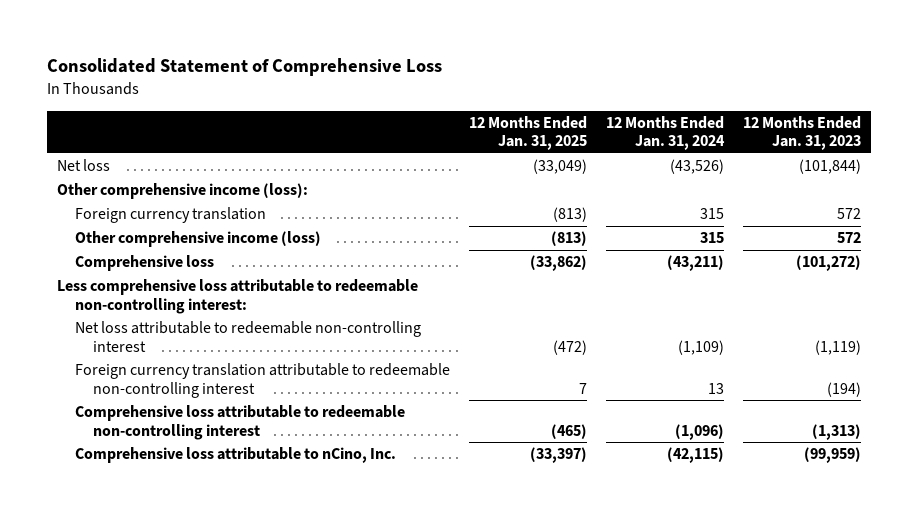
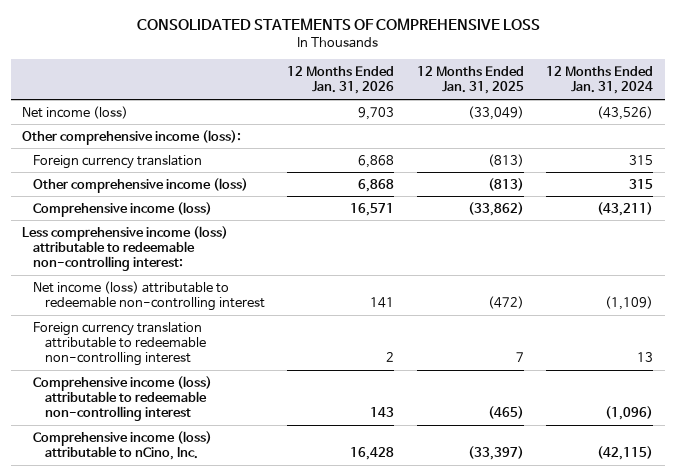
- Consolidated Statement of Comprehensive Loss
+ CONSOLIDATED STATEMENTS OF COMPREHENSIVE LOSS
- | 12 Months Ended Jan. 31, 2025 | 12 Months Ended Jan. 31, 2024 | 12 Months Ended Jan. 31, 2023
+ | 12 Months Ended Jan. 31, 2026 | 12 Months Ended Jan. 31, 2025 | 12 Months Ended Jan. 31, 2024
- Net loss | (33,049) | (43,526) | (101,844)
+ Net income (loss) | 9,703 | (33,049) | (43,526)
- Comprehensive loss | (33,862) | (43,211) | (101,272)
- Less comprehensive loss attributable to redeemable non-controlling interest:
- Net loss attributable to redeemable non-controlling interest | (472) | (1,109) | (1,119)
+ Comprehensive income (loss) | 16,571 | (33,862) | (43,211)
+ Less comprehensive income (loss) attributable to redeemable non-controlling interest:
+ Net income (loss) attributable to redeemable non-controlling interest | 141 | (472) | (1,109)
- Comprehensive loss attributable to redeemable non-controlling interest | (465) | (1,096) | (1,313)
- Comprehensive loss attributable to nCino, Inc. | (33,397) | (42,115) | (99,959)
+ Comprehensive income (loss) attributable to redeemable non-controlling interest | 143 | (465) | (1,096)
+ Comprehensive income (loss) attributable to nCino, Inc. | 16,428 | (33,397) | (42,115)

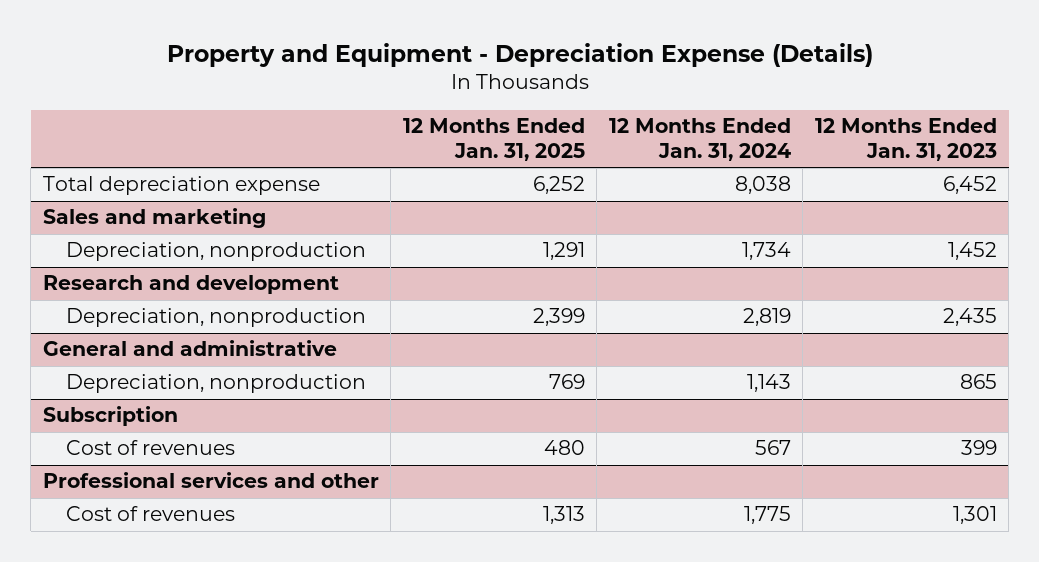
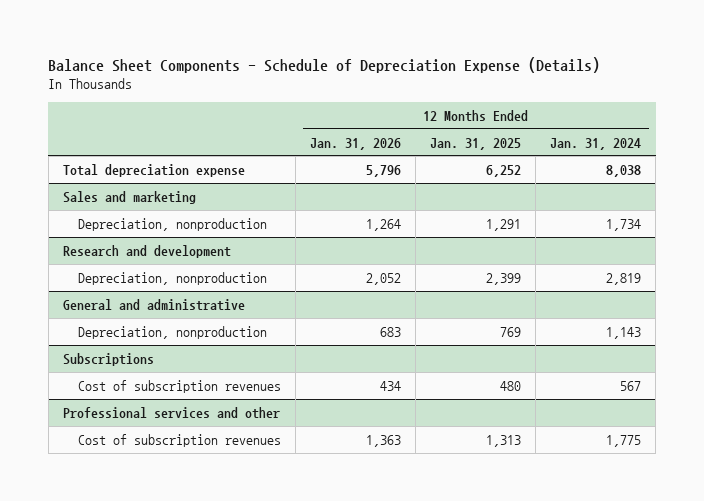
- Property and Equipment - Depreciation Expense (Details)
+ Balance Sheet Components - Schedule of Depreciation Expense (Details)
- | 12 Months Ended Jan. 31, 2025 | 12 Months Ended Jan. 31, 2024 | 12 Months Ended Jan. 31, 2023
+ | 12 Months Ended Jan. 31, 2026 | 12 Months Ended Jan. 31, 2025 | 12 Months Ended Jan. 31, 2024
- Subscription
- Cost of revenues | 480 | 567 | 399
+ Subscriptions
+ Cost of subscription revenues | 434 | 480 | 567
@ Professional services and other
- Cost of revenues | 1,313 | 1,775 | 1,301
+ Cost of subscription revenues | 1,363 | 1,313 | 1,775

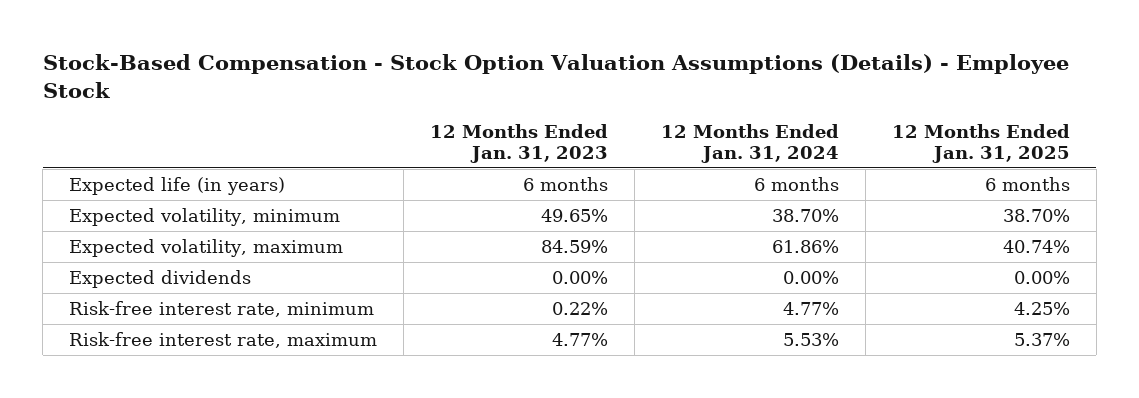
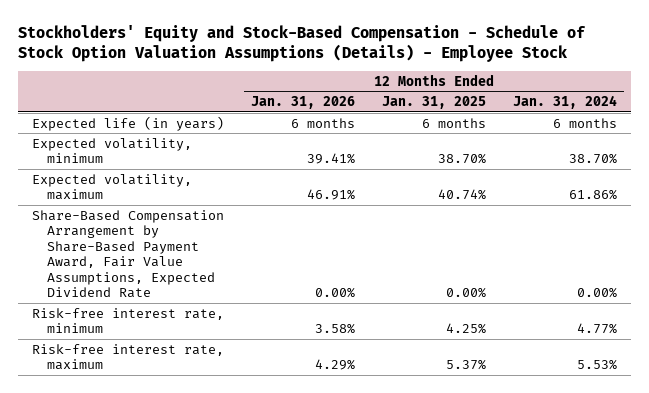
- Stock-Based Compensation - Stock Option Valuation Assumptions (Details) - Employee Stock
+ Stockholders' Equity and Stock-Based Compensation - Schedule of Stock Option Valuation Assumptions (Details) - Employee Stock
- | 12 Months Ended Jan. 31, 2023 | 12 Months Ended Jan. 31, 2024 | 12 Months Ended Jan. 31, 2025
+ | 12 Months Ended Jan. 31, 2026 | 12 Months Ended Jan. 31, 2025 | 12 Months Ended Jan. 31, 2024
- Expected dividends | 0.00% | 0.00% | 0.00%
+ Share-Based Compensation Arrangement by Share-Based Payment Award, Fair Value Assumptions, Expected Dividend Rate | 0.00% | 0.00% | 0.00%

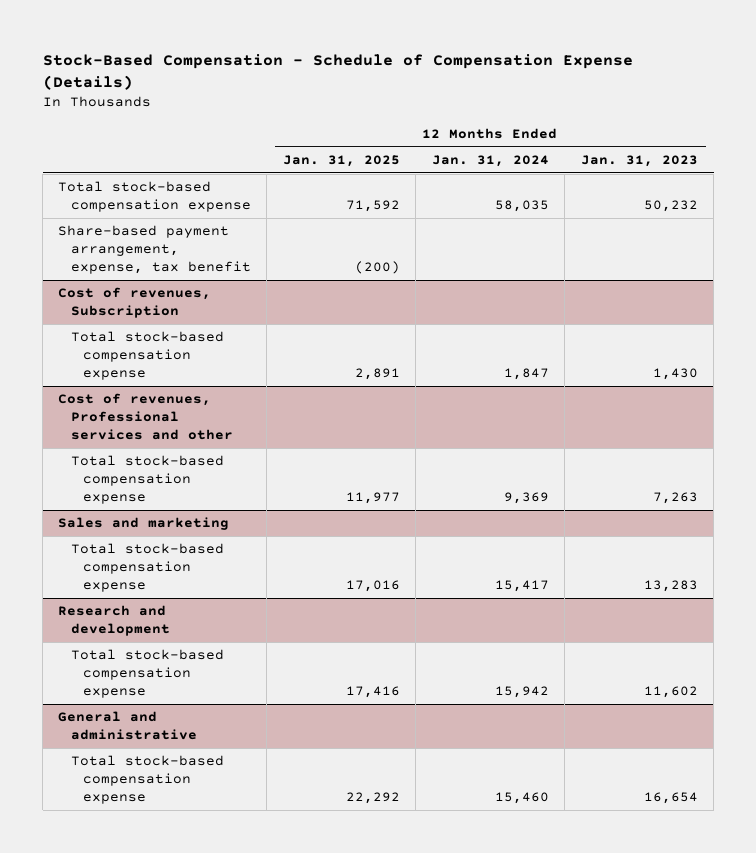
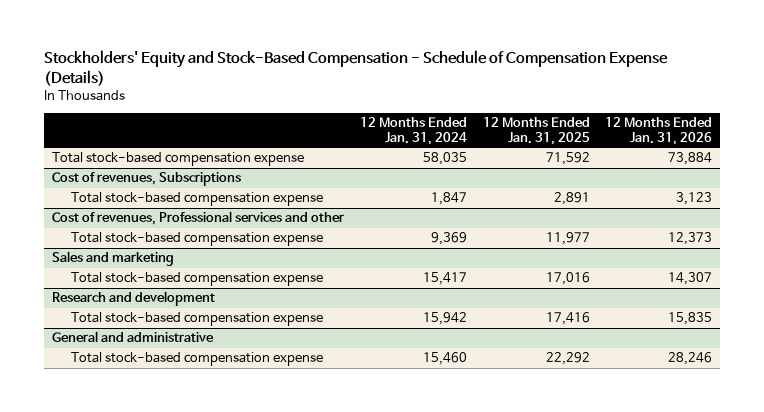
- Stock-Based Compensation - Schedule of Compensation Expense (Details)
+ Stockholders' Equity and Stock-Based Compensation - Schedule of Compensation Expense (Details)
- | 12 Months Ended Jan. 31, 2025 | 12 Months Ended Jan. 31, 2024 | 12 Months Ended Jan. 31, 2023
+ | 12 Months Ended Jan. 31, 2024 | 12 Months Ended Jan. 31, 2025 | 12 Months Ended Jan. 31, 2026
- Share-based payment arrangement, expense, tax benefit | (200) | |
- Cost of revenues, Subscription
+ Cost of revenues, Subscriptions

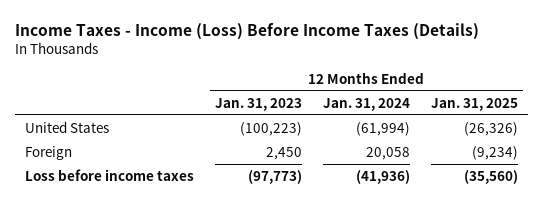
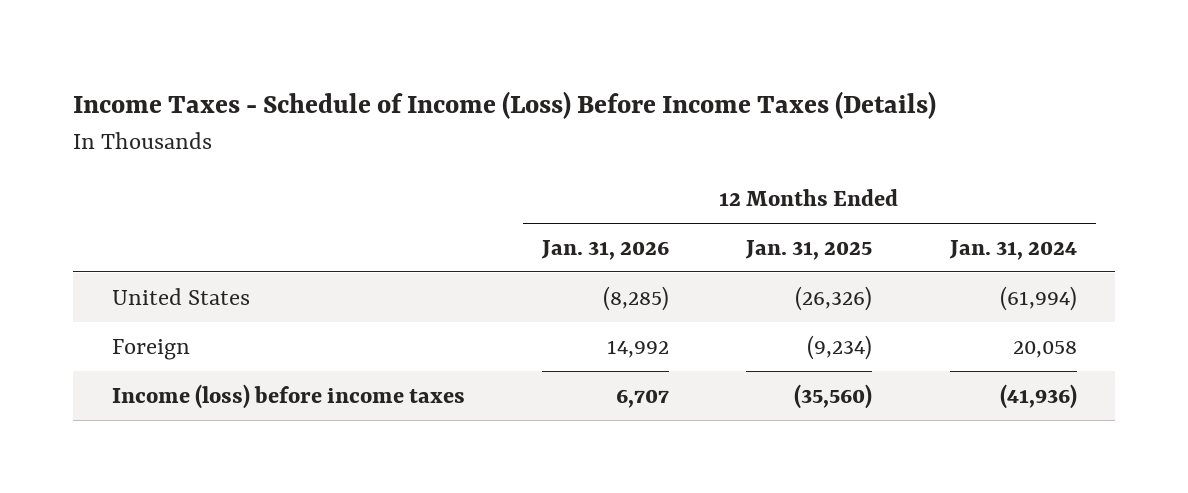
- Income Taxes - Income (Loss) Before Income Taxes (Details)
+ Income Taxes - Schedule of Income (Loss) Before Income Taxes (Details)
- | 12 Months Ended Jan. 31, 2023 | 12 Months Ended Jan. 31, 2024 | 12 Months Ended Jan. 31, 2025
+ | 12 Months Ended Jan. 31, 2026 | 12 Months Ended Jan. 31, 2025 | 12 Months Ended Jan. 31, 2024
- Loss before income taxes | (97,773) | (41,936) | (35,560)
+ Income (loss) before income taxes | 6,707 | (35,560) | (41,936)

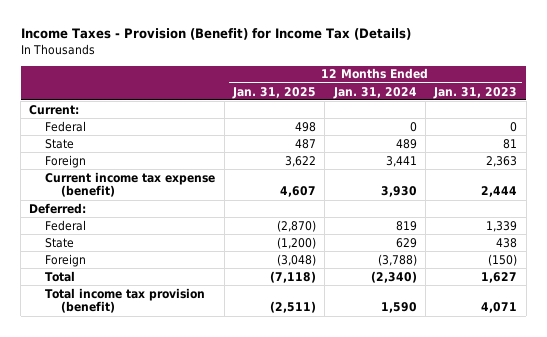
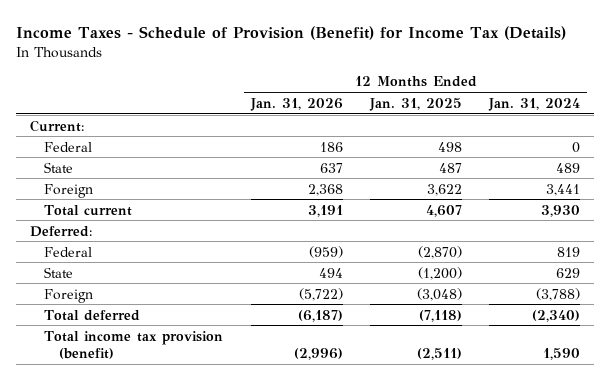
- Income Taxes - Provision (Benefit) for Income Tax (Details)
+ Income Taxes - Schedule of Provision (Benefit) for Income Tax (Details)
- | 12 Months Ended Jan. 31, 2025 | 12 Months Ended Jan. 31, 2024 | 12 Months Ended Jan. 31, 2023
+ | 12 Months Ended Jan. 31, 2026 | 12 Months Ended Jan. 31, 2025 | 12 Months Ended Jan. 31, 2024
- Current income tax expense (benefit) | 4,607 | 3,930 | 2,444
+ Total current | 3,191 | 4,607 | 3,930
- Total | (7,118) | (2,340) | 1,627
+ Total deferred | (6,187) | (7,118) | (2,340)

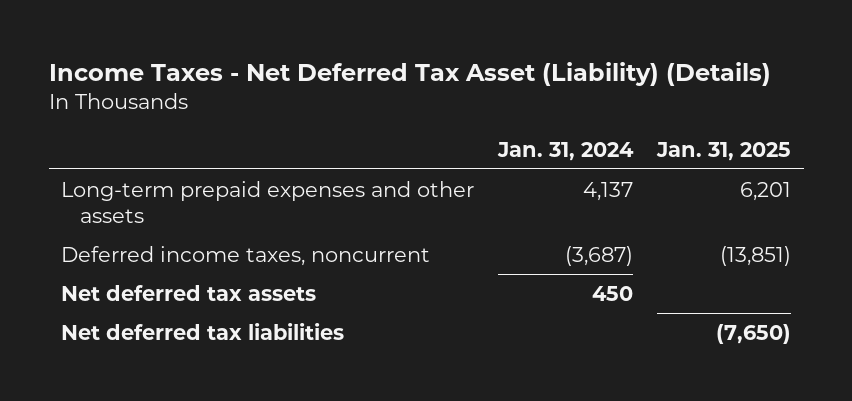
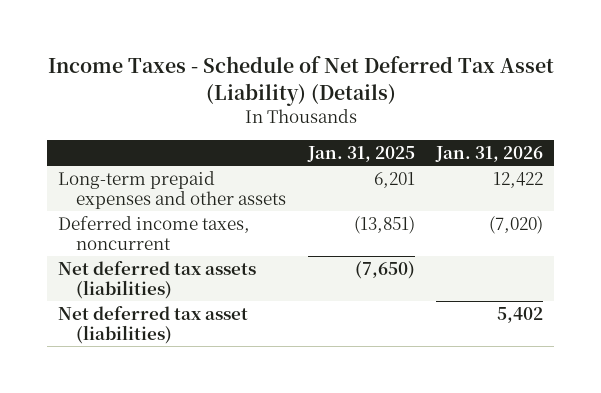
- Income Taxes - Net Deferred Tax Asset (Liability) (Details)
+ Income Taxes - Schedule of Net Deferred Tax Asset (Liability) (Details)
- | Jan. 31, 2024 | Jan. 31, 2025
+ | Jan. 31, 2025 | Jan. 31, 2026
- Net deferred tax assets | 450 |
- Net deferred tax liabilities | | (7,650)
+ Net deferred tax assets (liabilities) | (7,650) |
+ Net deferred tax asset (liabilities) | | 5,402

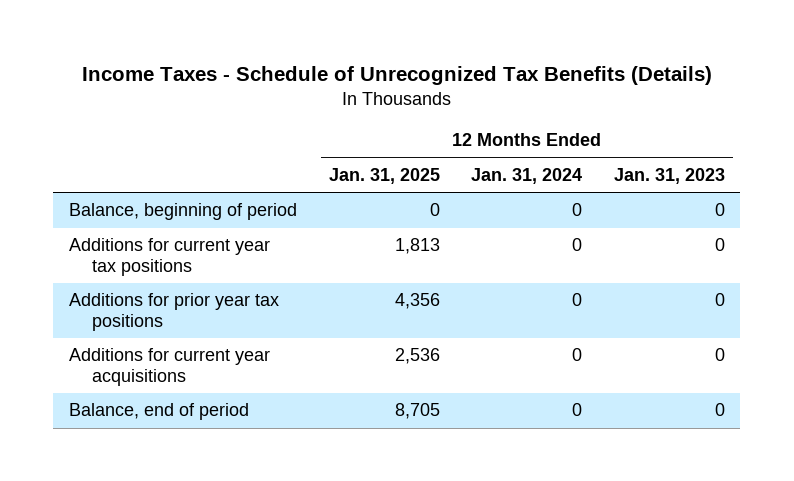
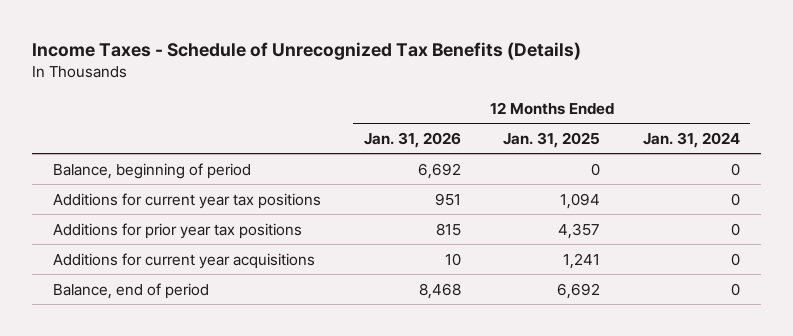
- | 12 Months Ended Jan. 31, 2025 | 12 Months Ended Jan. 31, 2024 | 12 Months Ended Jan. 31, 2023
+ | 12 Months Ended Jan. 31, 2026 | 12 Months Ended Jan. 31, 2025 | 12 Months Ended Jan. 31, 2024
- Additions for current year tax positions | 1,813 | 0 | 0
- Additions for prior year tax positions | 4,356 | 0 | 0
- Additions for current year acquisitions | 2,536 | 0 | 0
- Balance, end of period | 8,705 | 0 | 0
+ Additions for current year tax positions | 951 | 1,094 | 0
+ Additions for prior year tax positions | 815 | 4,357 | 0
+ Additions for current year acquisitions | 10 | 1,241 | 0
+ Balance, end of period | 8,468 | 6,692 | 0

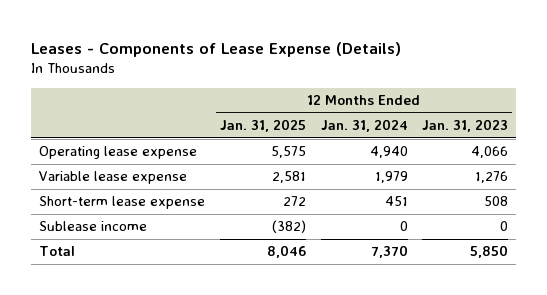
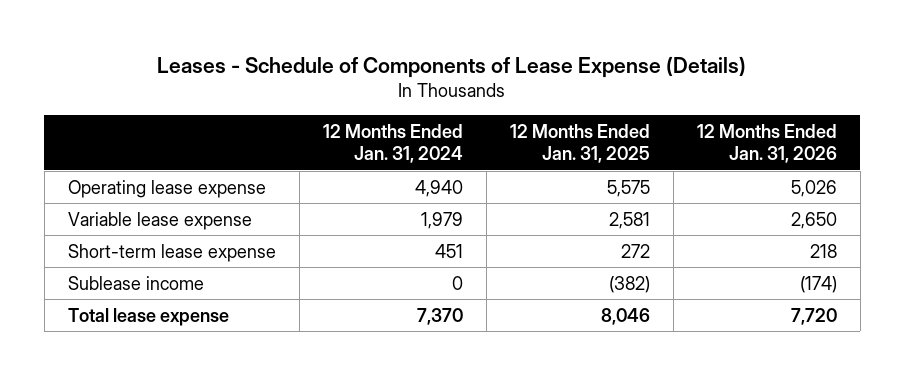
- Leases - Components of Lease Expense (Details)
+ Leases - Schedule of Components of Lease Expense (Details)
- | 12 Months Ended Jan. 31, 2025 | 12 Months Ended Jan. 31, 2024 | 12 Months Ended Jan. 31, 2023
+ | 12 Months Ended Jan. 31, 2024 | 12 Months Ended Jan. 31, 2025 | 12 Months Ended Jan. 31, 2026
- Total | 8,046 | 7,370 | 5,850
+ Total lease expense | 7,370 | 8,046 | 7,720

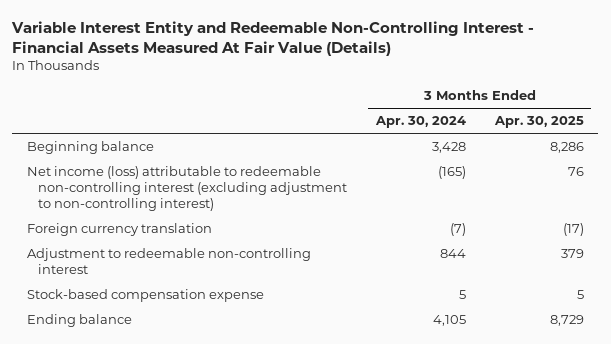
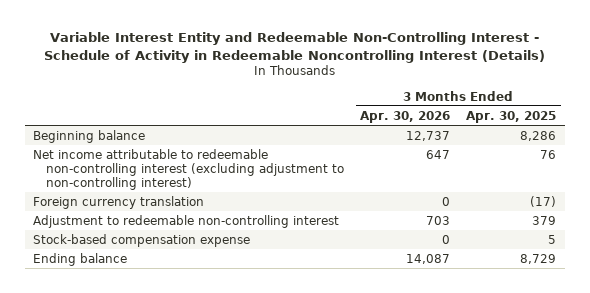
- Variable Interest Entity and Redeemable Non-Controlling Interest - Financial Assets Measured At Fair Value (Details)
+ Variable Interest Entity and Redeemable Non-Controlling Interest - Schedule of Activity in Redeemable Noncontrolling Interest (Details)
- | 3 Months Ended Apr. 30, 2024 | 3 Months Ended Apr. 30, 2025
+ | 3 Months Ended Apr. 30, 2026 | 3 Months Ended Apr. 30, 2025
- Net income (loss) attributable to redeemable non-controlling interest (excluding adjustment to non-controlling interest) | (165) | 76
+ Net income attributable to redeemable non-controlling interest (excluding adjustment to non-controlling interest) | 647 | 76

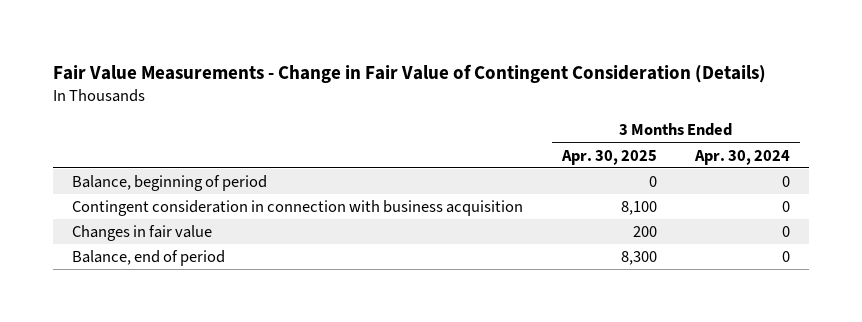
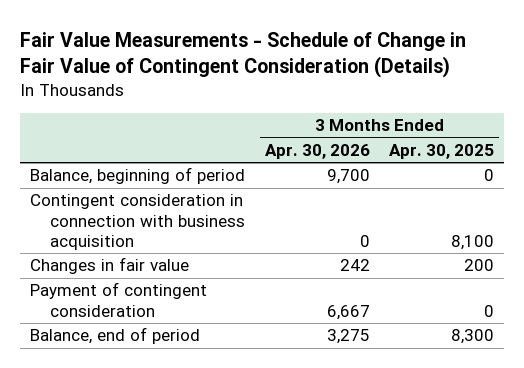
- Fair Value Measurements - Change in Fair Value of Contingent Consideration (Details)
+ Fair Value Measurements - Schedule of Change in Fair Value of Contingent Consideration (Details)
- | 3 Months Ended Apr. 30, 2025 | 3 Months Ended Apr. 30, 2024
+ | 3 Months Ended Apr. 30, 2026 | 3 Months Ended Apr. 30, 2025
+ Payment of contingent consideration | 6,667 | 0

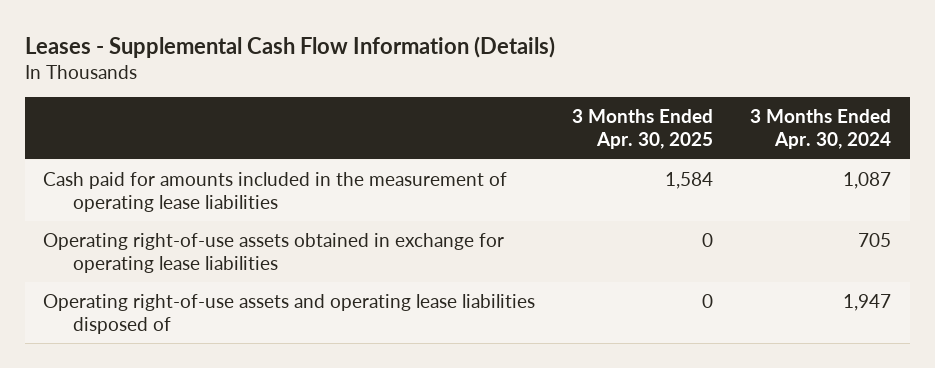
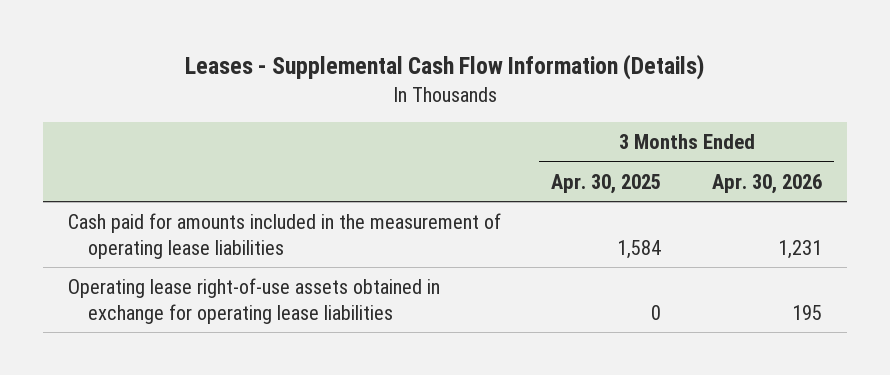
- | 3 Months Ended Apr. 30, 2025 | 3 Months Ended Apr. 30, 2024
+ | 3 Months Ended Apr. 30, 2025 | 3 Months Ended Apr. 30, 2026
- Operating right-of-use assets obtained in exchange for operating lease liabilities | 0 | 705
- Operating right-of-use assets and operating lease liabilities disposed of | 0 | 1,947
+ Operating lease right-of-use assets obtained in exchange for operating lease liabilities | 0 | 195

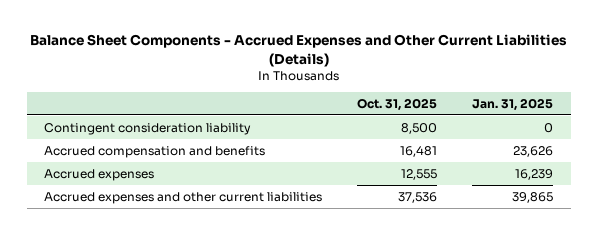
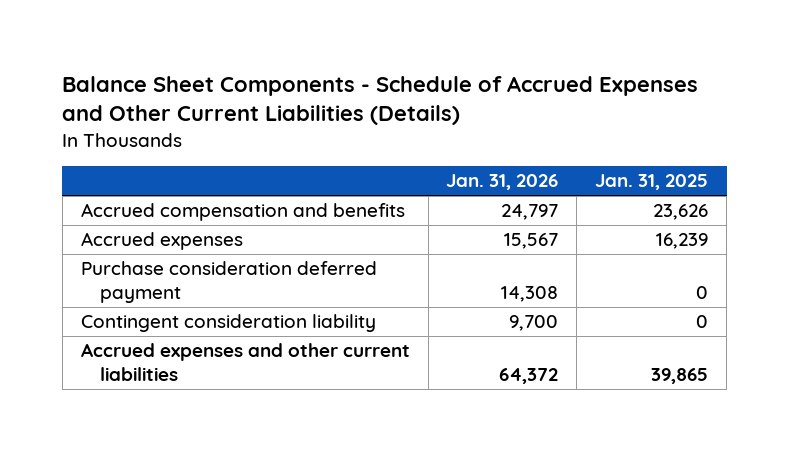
- Balance Sheet Components - Accrued Expenses and Other Current Liabilities (Details)
+ Balance Sheet Components - Schedule of Accrued Expenses and Other Current Liabilities (Details)
- | Oct. 31, 2025 | Jan. 31, 2025
+ | Jan. 31, 2026 | Jan. 31, 2025
+ Purchase consideration deferred payment | 14,308 | 0
moved down: Contingent consideration liability | 9,700 | 0

